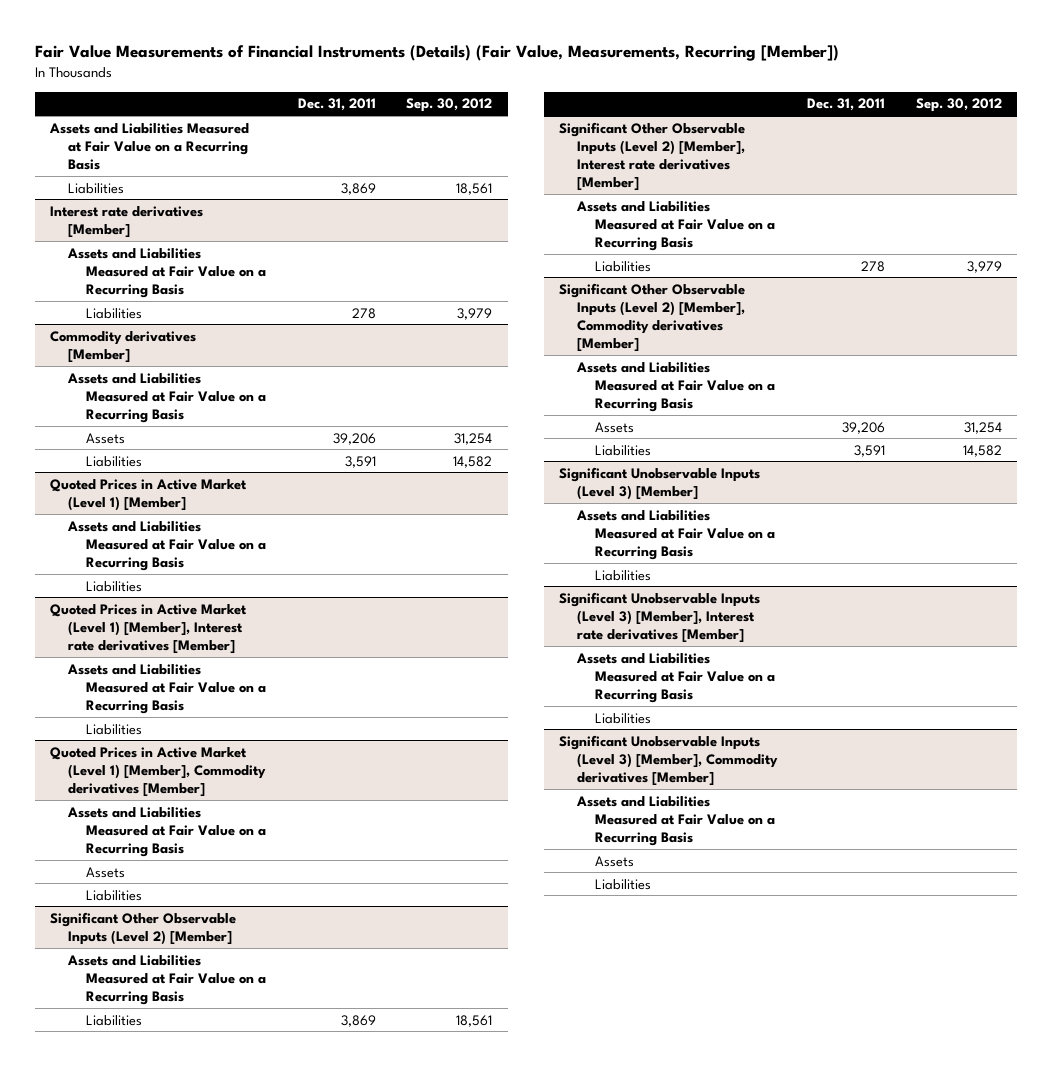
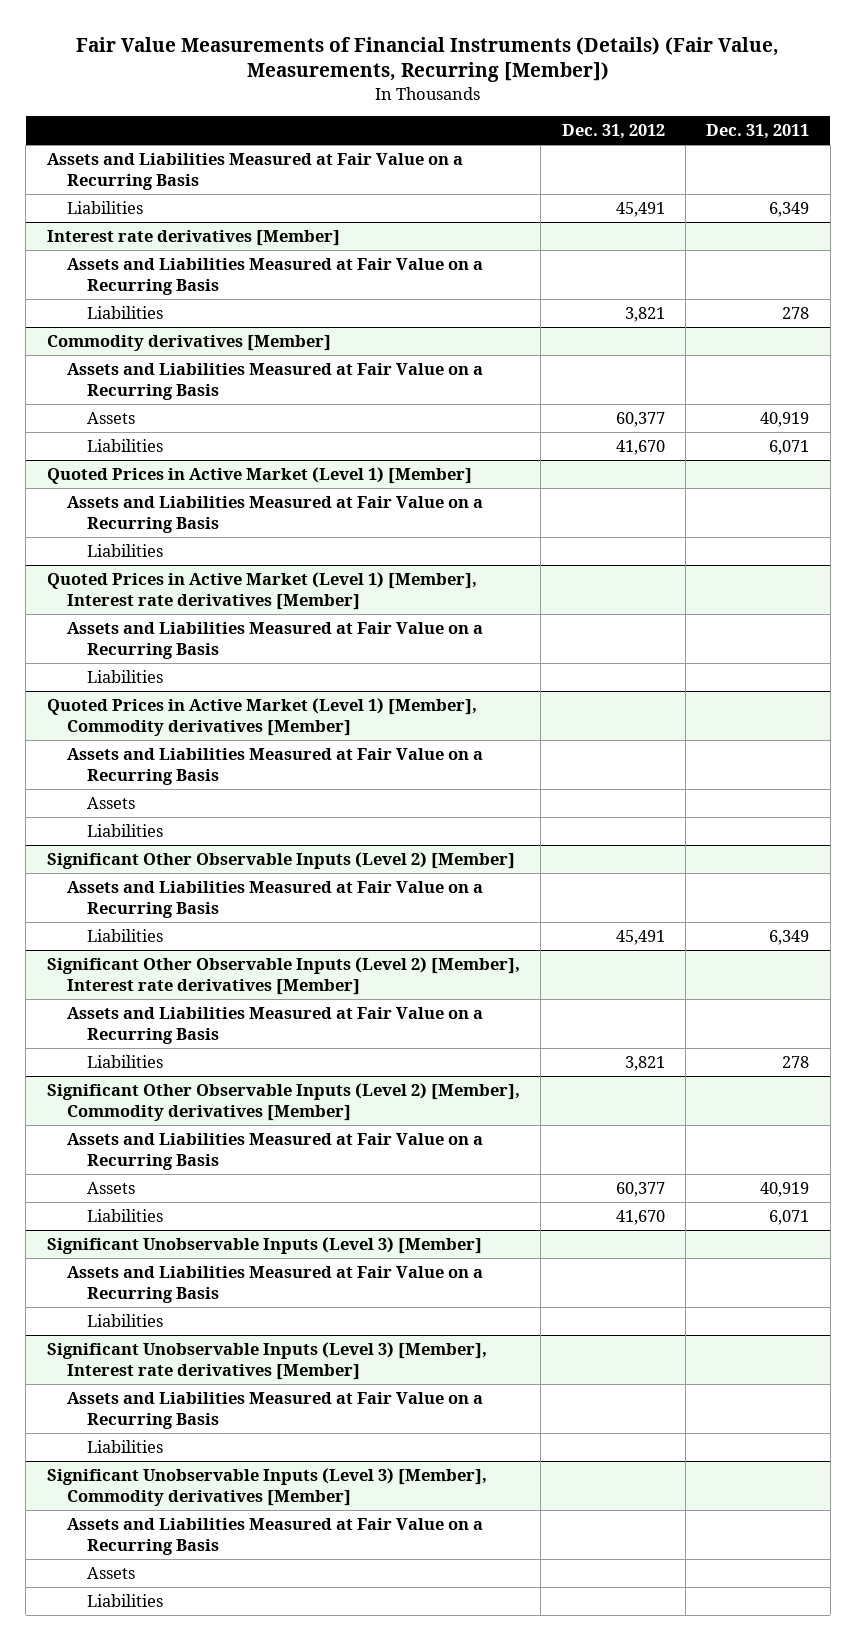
- | Dec. 31, 2011 | Sep. 30, 2012
+ | Dec. 31, 2012 | Dec. 31, 2011
- Liabilities | 3,869 | 18,561
+ Liabilities | 45,491 | 6,349
@ Commodity derivatives [Member]
- Assets | 39,206 | 31,254
- Liabilities | 3,591 | 14,582
+ Assets | 60,377 | 40,919
+ Liabilities | 41,670 | 6,071
@ Significant Other Observable Inputs (Level 2) [Member]
- Liabilities | 3,869 | 18,561
+ Liabilities | 45,491 | 6,349
@ Significant Other Observable Inputs (Level 2) [Member], Commodity derivatives [Member]
- Assets | 39,206 | 31,254
- Liabilities | 3,591 | 14,582
+ Assets | 60,377 | 40,919
+ Liabilities | 41,670 | 6,071

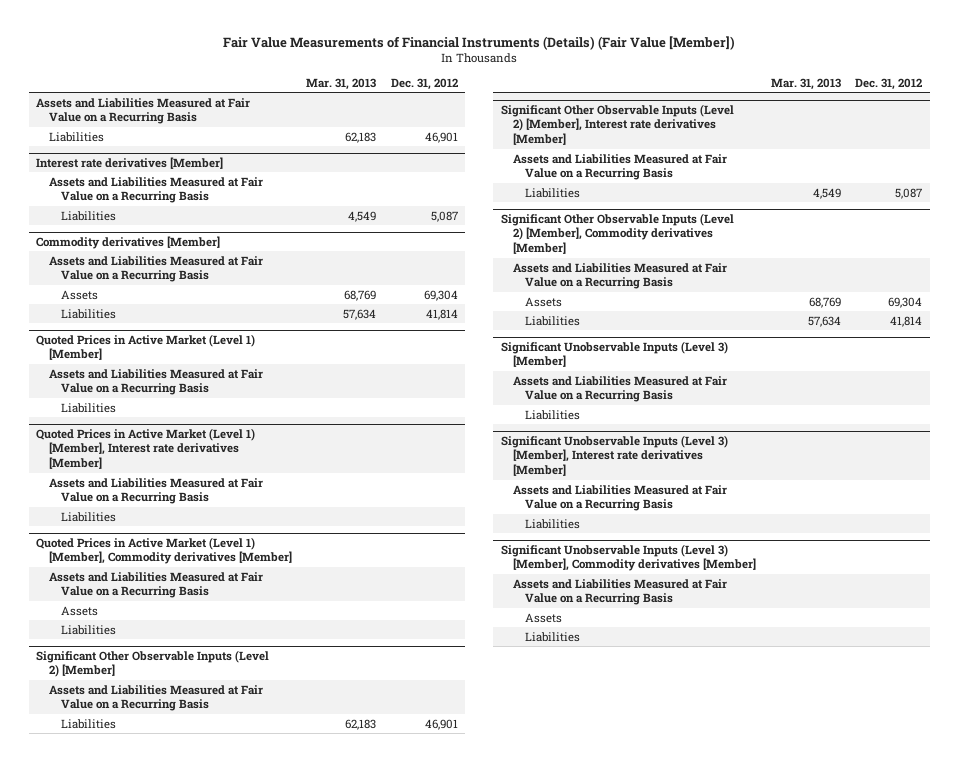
- Fair Value Measurements of Financial Instruments (Details) (Fair Value, Measurements, Recurring [Member])
+ Fair Value Measurements of Financial Instruments (Details) (Fair Value [Member])
- | Dec. 31, 2012 | Dec. 31, 2011
+ | Mar. 31, 2013 | Dec. 31, 2012
- Liabilities | 45,491 | 6,349
+ Liabilities | 62,183 | 46,901
@ Interest rate derivatives [Member]
- Liabilities | 3,821 | 278
+ Liabilities | 4,549 | 5,087
@ Commodity derivatives [Member]
- Assets | 60,377 | 40,919
- Liabilities | 41,670 | 6,071
+ Assets | 68,769 | 69,304
+ Liabilities | 57,634 | 41,814
@ Significant Other Observable Inputs (Level 2) [Member]
- Liabilities | 45,491 | 6,349
+ Liabilities | 62,183 | 46,901
@ Significant Other Observable Inputs (Level 2) [Member], Interest rate derivatives [Member]
- Liabilities | 3,821 | 278
+ Liabilities | 4,549 | 5,087
@ Significant Other Observable Inputs (Level 2) [Member], Commodity derivatives [Member]
- Assets | 60,377 | 40,919
- Liabilities | 41,670 | 6,071
+ Assets | 68,769 | 69,304
+ Liabilities | 57,634 | 41,814

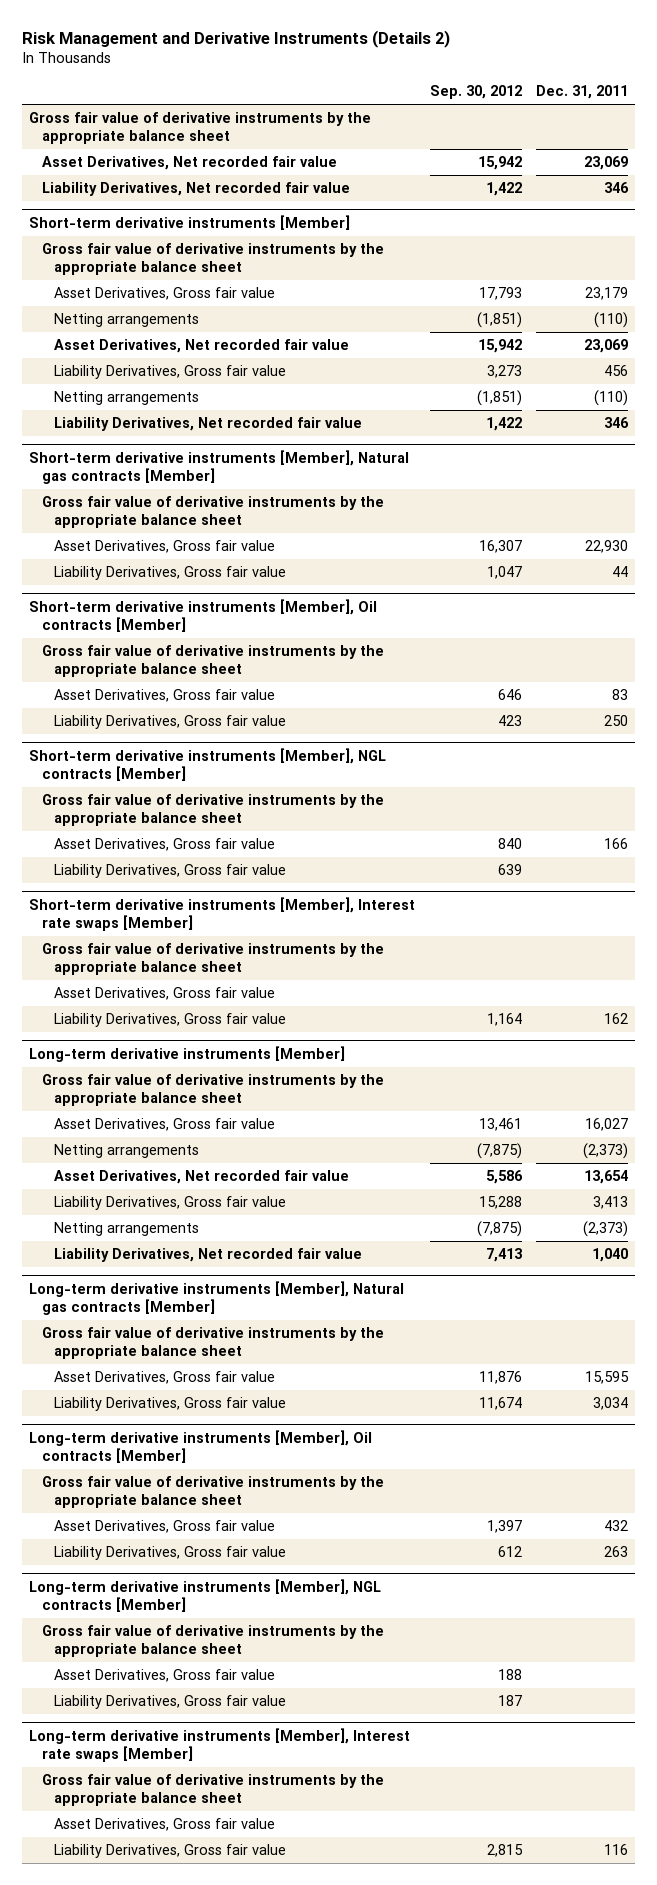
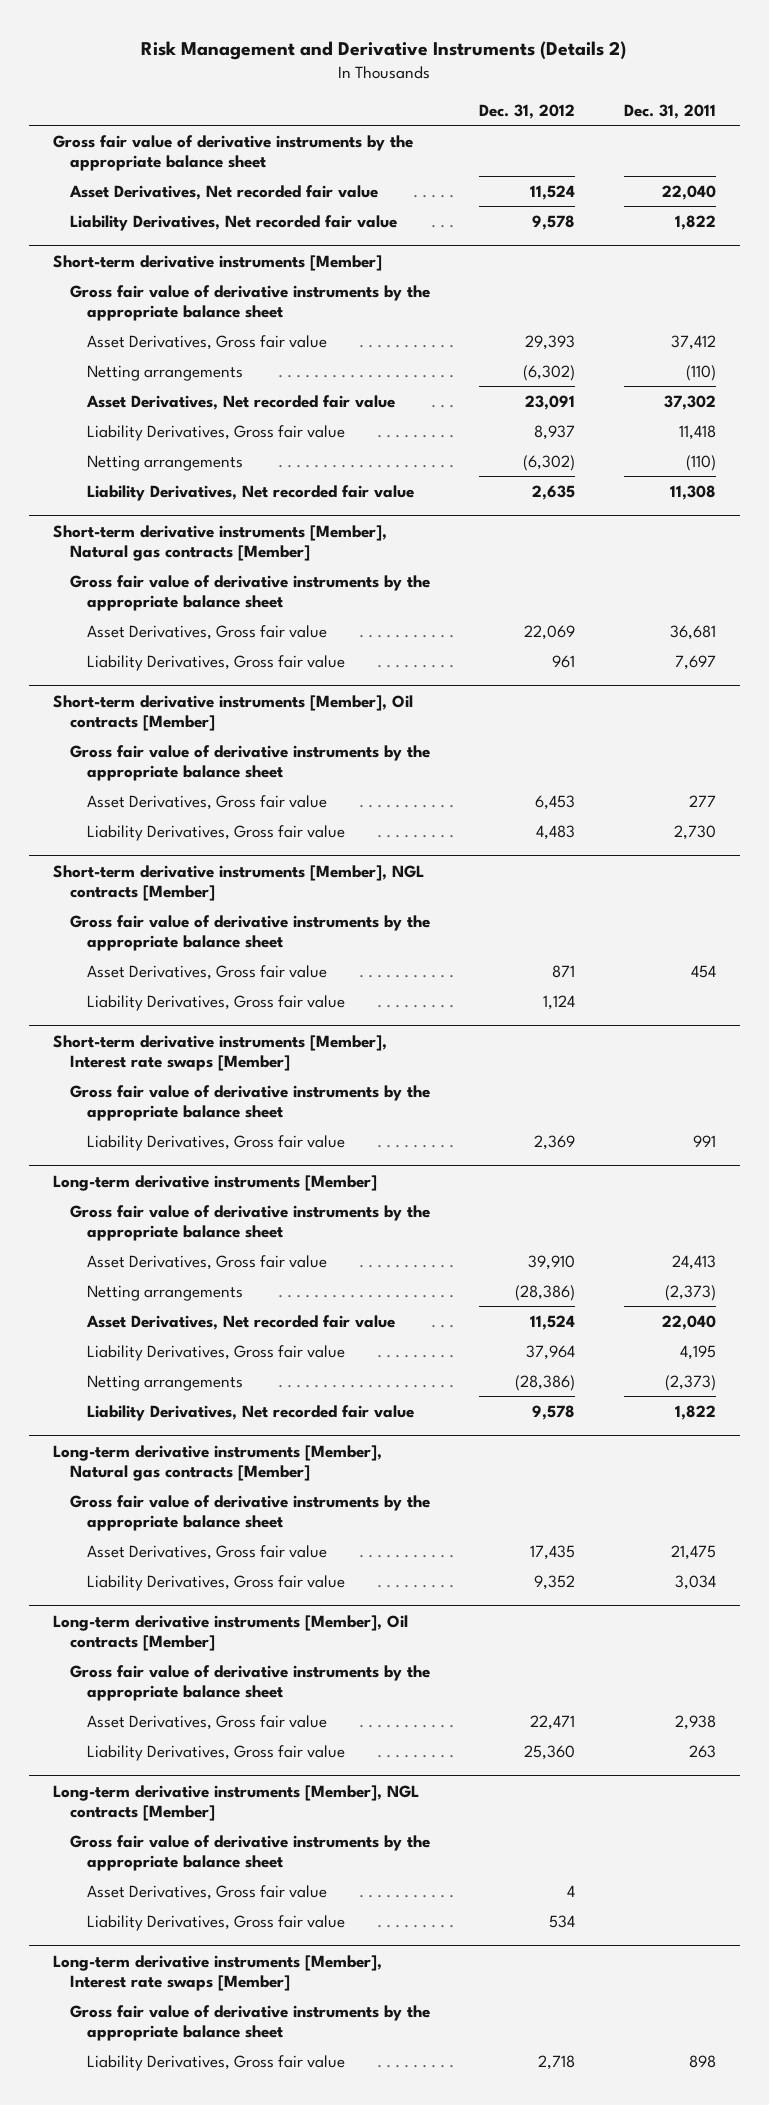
- | Sep. 30, 2012 | Dec. 31, 2011
+ | Dec. 31, 2012 | Dec. 31, 2011
- Asset Derivatives, Net recorded fair value | 15,942 | 23,069
- Liability Derivatives, Net recorded fair value | 1,422 | 346
+ Asset Derivatives, Net recorded fair value | 11,524 | 22,040
+ Liability Derivatives, Net recorded fair value | 9,578 | 1,822
@ Short-term derivative instruments [Member]
- Asset Derivatives, Gross fair value | 17,793 | 23,179
+ Asset Derivatives, Gross fair value | 29,393 | 37,412
- Asset Derivatives, Net recorded fair value | 15,942 | 23,069
- Liability Derivatives, Gross fair value | 3,273 | 456
+ Asset Derivatives, Net recorded fair value | 23,091 | 37,302
+ Liability Derivatives, Gross fair value | 8,937 | 11,418
- Liability Derivatives, Net recorded fair value | 1,422 | 346
+ Liability Derivatives, Net recorded fair value | 2,635 | 11,308
@ Short-term derivative instruments [Member], Natural gas contracts [Member]
- Asset Derivatives, Gross fair value | 16,307 | 22,930
- Liability Derivatives, Gross fair value | 1,047 | 44
+ Asset Derivatives, Gross fair value | 22,069 | 36,681
+ Liability Derivatives, Gross fair value | 961 | 7,697
@ Short-term derivative instruments [Member], Oil contracts [Member]
- Asset Derivatives, Gross fair value | 646 | 83
- Liability Derivatives, Gross fair value | 423 | 250
+ Asset Derivatives, Gross fair value | 6,453 | 277
+ Liability Derivatives, Gross fair value | 4,483 | 2,730
@ Short-term derivative instruments [Member], NGL contracts [Member]
- Asset Derivatives, Gross fair value | 840 | 166
+ Asset Derivatives, Gross fair value | 871 | 454
@ Short-term derivative instruments [Member], Interest rate swaps [Member]
- Asset Derivatives, Gross fair value
- Liability Derivatives, Gross fair value | 1,164 | 162
+ Liability Derivatives, Gross fair value | 2,369 | 991
@ Long-term derivative instruments [Member]
- Asset Derivatives, Gross fair value | 13,461 | 16,027
+ Asset Derivatives, Gross fair value | 39,910 | 24,413
- Asset Derivatives, Net recorded fair value | 5,586 | 13,654
- Liability Derivatives, Gross fair value | 15,288 | 3,413
+ Asset Derivatives, Net recorded fair value | 11,524 | 22,040
+ Liability Derivatives, Gross fair value | 37,964 | 4,195
- Liability Derivatives, Net recorded fair value | 7,413 | 1,040
+ Liability Derivatives, Net recorded fair value | 9,578 | 1,822
@ Long-term derivative instruments [Member], Natural gas contracts [Member]
- Asset Derivatives, Gross fair value | 11,876 | 15,595
+ Asset Derivatives, Gross fair value | 17,435 | 21,475
@ Long-term derivative instruments [Member], Oil contracts [Member]
- Asset Derivatives, Gross fair value | 1,397 | 432
+ Asset Derivatives, Gross fair value | 22,471 | 2,938
@ Long-term derivative instruments [Member], Interest rate swaps [Member]
- Asset Derivatives, Gross fair value
- Liability Derivatives, Gross fair value | 2,815 | 116
+ Liability Derivatives, Gross fair value | 2,718 | 898

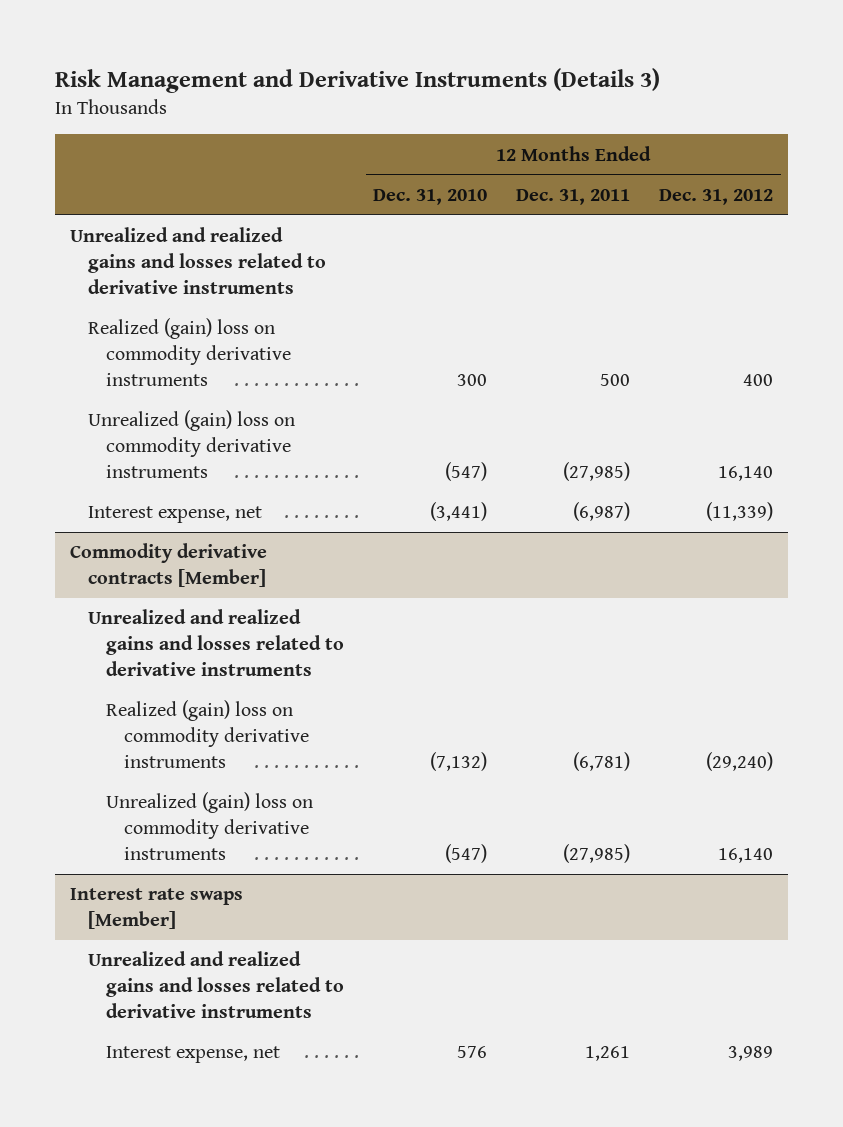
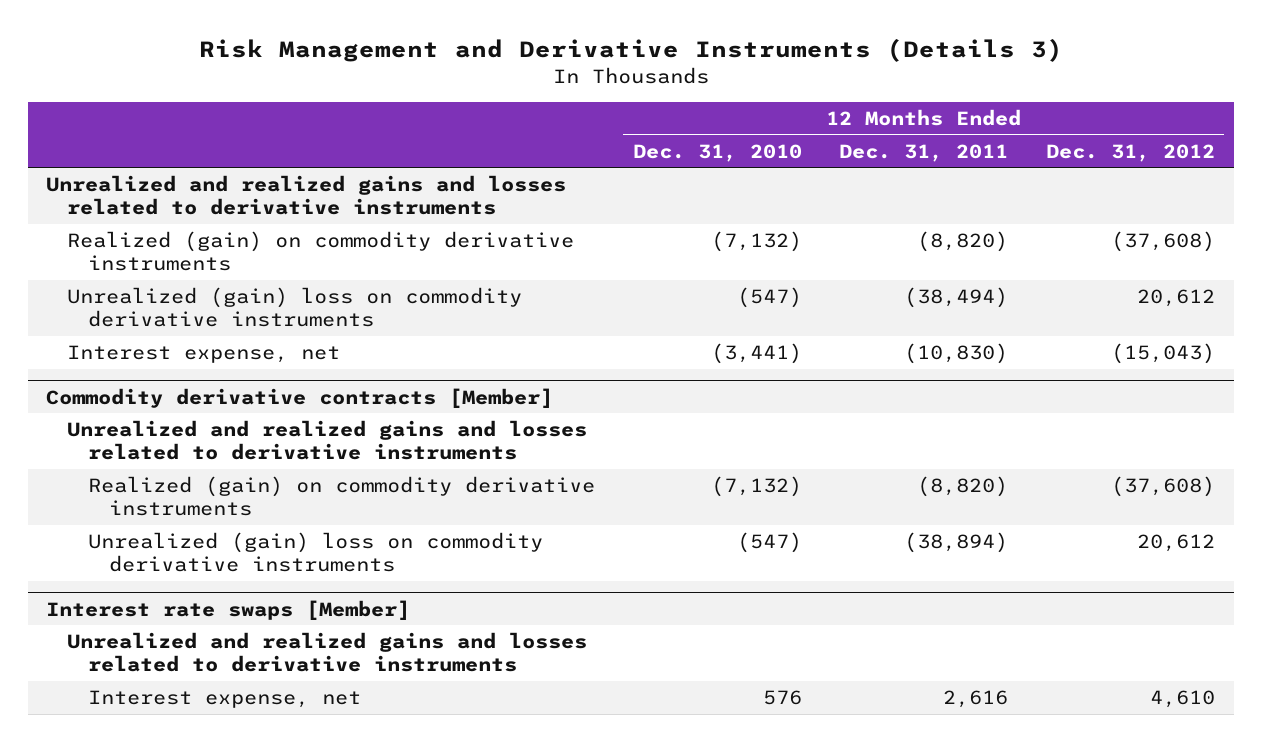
- Realized (gain) loss on commodity derivative instruments | 300 | 500 | 400
- Unrealized (gain) loss on commodity derivative instruments | (547) | (27,985) | 16,140
- Interest expense, net | (3,441) | (6,987) | (11,339)
+ Realized (gain) on commodity derivative instruments | (7,132) | (8,820) | (37,608)
+ Unrealized (gain) loss on commodity derivative instruments | (547) | (38,494) | 20,612
+ Interest expense, net | (3,441) | (10,830) | (15,043)
@ Commodity derivative contracts [Member]
- Realized (gain) loss on commodity derivative instruments | (7,132) | (6,781) | (29,240)
- Unrealized (gain) loss on commodity derivative instruments | (547) | (27,985) | 16,140
+ Realized (gain) on commodity derivative instruments | (7,132) | (8,820) | (37,608)
+ Unrealized (gain) loss on commodity derivative instruments | (547) | (38,894) | 20,612
@ Interest rate swaps [Member]
- Interest expense, net | 576 | 1,261 | 3,989
+ Interest expense, net | 576 | 2,616 | 4,610

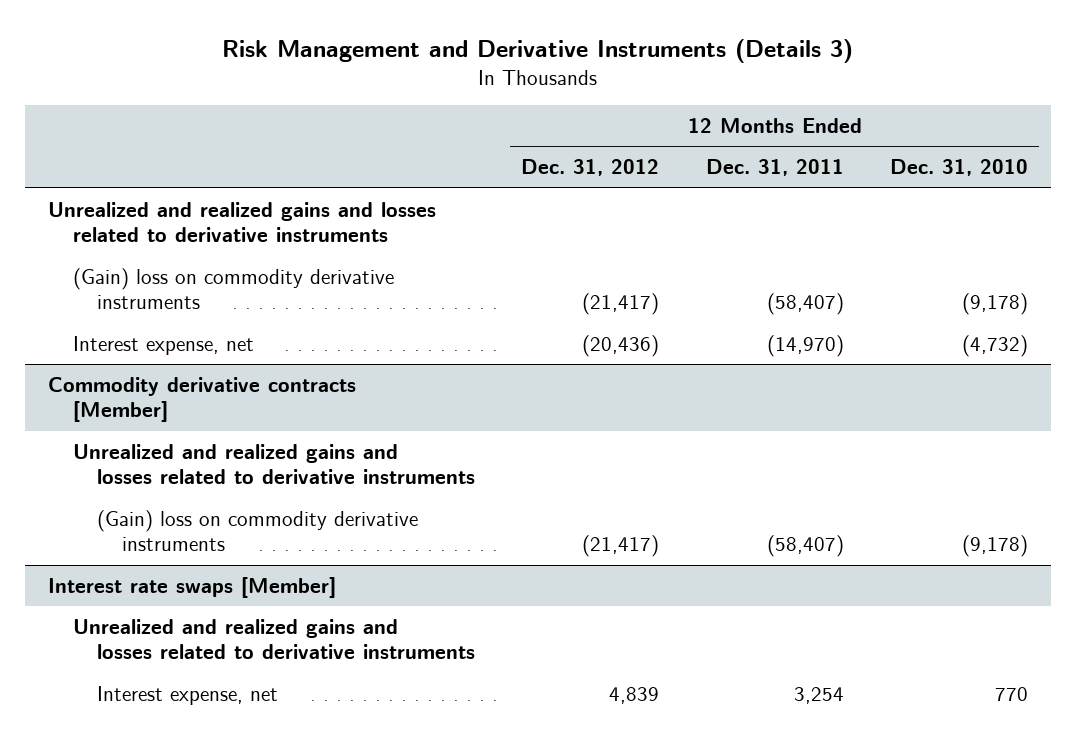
- | 12 Months Ended Dec. 31, 2010 | 12 Months Ended Dec. 31, 2011 | 12 Months Ended Dec. 31, 2012
+ | 12 Months Ended Dec. 31, 2012 | 12 Months Ended Dec. 31, 2011 | 12 Months Ended Dec. 31, 2010
- Realized (gain) on commodity derivative instruments | (7,132) | (8,820) | (37,608)
- Unrealized (gain) loss on commodity derivative instruments | (547) | (38,494) | 20,612
- Interest expense, net | (3,441) | (10,830) | (15,043)
+ (Gain) loss on commodity derivative instruments | (21,417) | (58,407) | (9,178)
+ Interest expense, net | (20,436) | (14,970) | (4,732)
@ Commodity derivative contracts [Member]
- Realized (gain) on commodity derivative instruments | (7,132) | (8,820) | (37,608)
- Unrealized (gain) loss on commodity derivative instruments | (547) | (38,894) | 20,612
+ (Gain) loss on commodity derivative instruments | (21,417) | (58,407) | (9,178)
@ Interest rate swaps [Member]
- Interest expense, net | 576 | 2,616 | 4,610
+ Interest expense, net | 4,839 | 3,254 | 770

